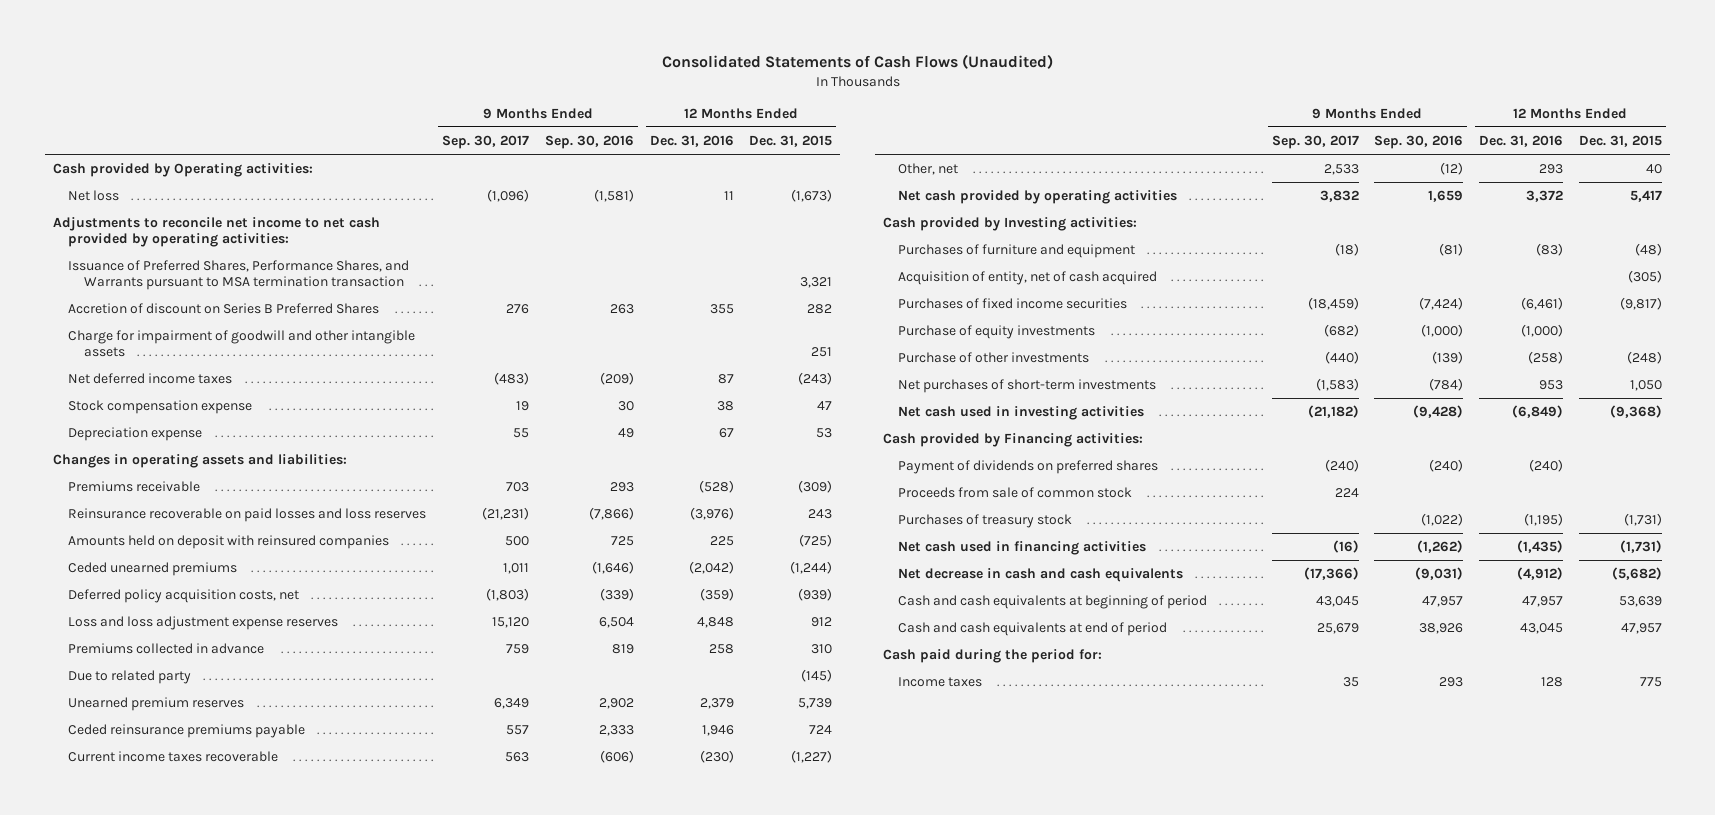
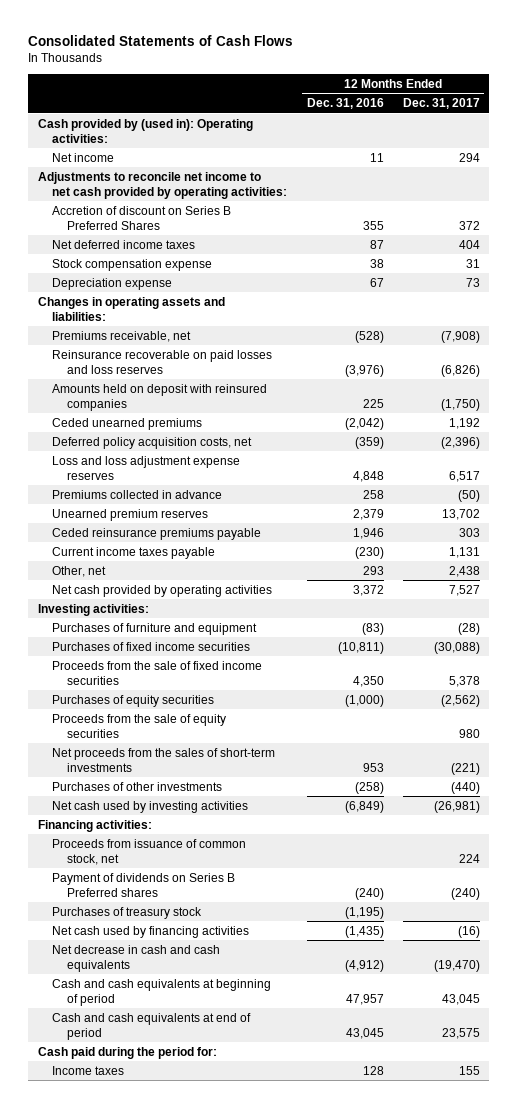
- Consolidated Statements of Cash Flows (Unaudited)
+ Consolidated Statements of Cash Flows
- | 9 Months Ended Sep. 30, 2017 | 9 Months Ended Sep. 30, 2016 | 12 Months Ended Dec. 31, 2016 | 12 Months Ended Dec. 31, 2015
+ | 12 Months Ended Dec. 31, 2016 | 12 Months Ended Dec. 31, 2017
- Cash provided by Operating activities:
- Net loss | (1,096) | (1,581) | 11 | (1,673)
+ Cash provided by (used in): Operating activities:
+ Net income | 11 | 294
- Issuance of Preferred Shares, Performance Shares, and Warrants pursuant to MSA termination transaction | | | | 3,321
- Charge for impairment of goodwill and other intangible assets | | | | 251
- Premiums receivable | 703 | 293 | (528) | (309)
+ Premiums receivable, net | (528) | (7,908)
- Due to related party | | | | (145)
- Current income taxes recoverable | 563 | (606) | (230) | (1,227)
+ Current income taxes payable | (230) | 1,131
- Cash provided by Investing activities:
+ Investing activities:
- Acquisition of entity, net of cash acquired | | | | (305)
- Purchases of fixed income securities | (18,459) | (7,424) | (6,461) | (9,817)
- Purchase of equity investments | (682) | (1,000) | (1,000) |
- Purchase of other investments | (440) | (139) | (258) | (248)
- Net purchases of short-term investments | (1,583) | (784) | 953 | 1,050
- Net cash used in investing activities | (21,182) | (9,428) | (6,849) | (9,368)
- Cash provided by Financing activities:
- Payment of dividends on preferred shares | (240) | (240) | (240) |
- Proceeds from sale of common stock | 224 | | |
+ Purchases of fixed income securities | (10,811) | (30,088)
+ Proceeds from the sale of fixed income securities | 4,350 | 5,378
+ Purchases of equity securities | (1,000) | (2,562)
+ Proceeds from the sale of equity securities | | 980
+ Net proceeds from the sales of short-term investments | 953 | (221)
+ Purchases of other investments | (258) | (440)
+ Net cash used by investing activities | (6,849) | (26,981)
+ Financing activities:
+ Proceeds from issuance of common stock, net | | 224
+ Payment of dividends on Series B Preferred shares | (240) | (240)
- Net cash used in financing activities | (16) | (1,262) | (1,435) | (1,731)
+ Net cash used by financing activities | (1,435) | (16)

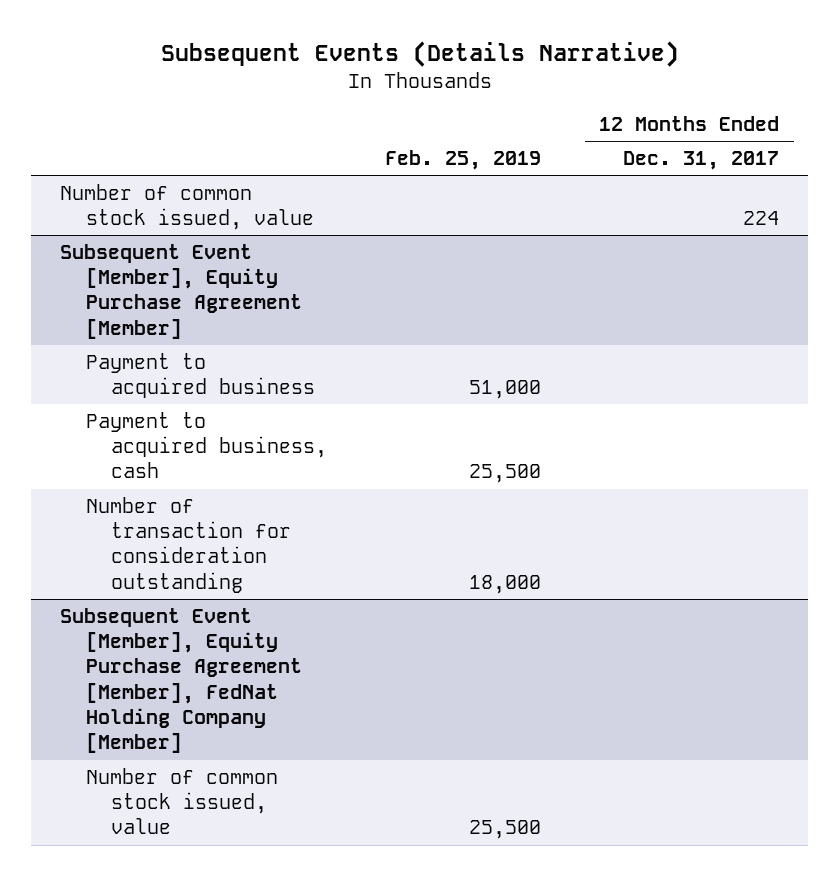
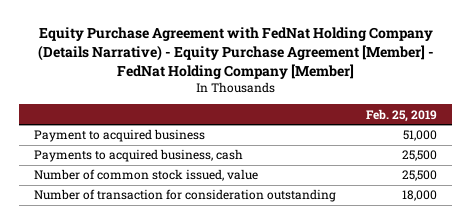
- Subsequent Events (Details Narrative)
+ Equity Purchase Agreement with FedNat Holding Company (Details Narrative) - Equity Purchase Agreement [Member] - FedNat Holding Company [Member]
- | Feb. 25, 2019 | 12 Months Ended Dec. 31, 2017
+ | Feb. 25, 2019
- Number of common stock issued, value | | 224
- Subsequent Event [Member], Equity Purchase Agreement [Member]
- Payment to acquired business, cash | 25,500 |
- Number of transaction for consideration outstanding | 18,000 |
- Subsequent Event [Member], Equity Purchase Agreement [Member], FedNat Holding Company [Member]
+ Payments to acquired business, cash | 25,500
+ Number of transaction for consideration outstanding | 18,000

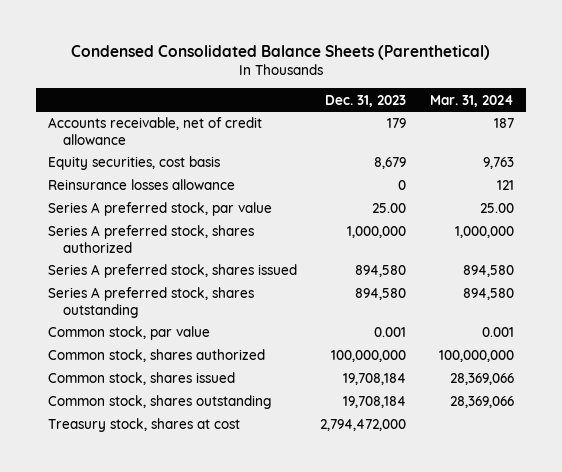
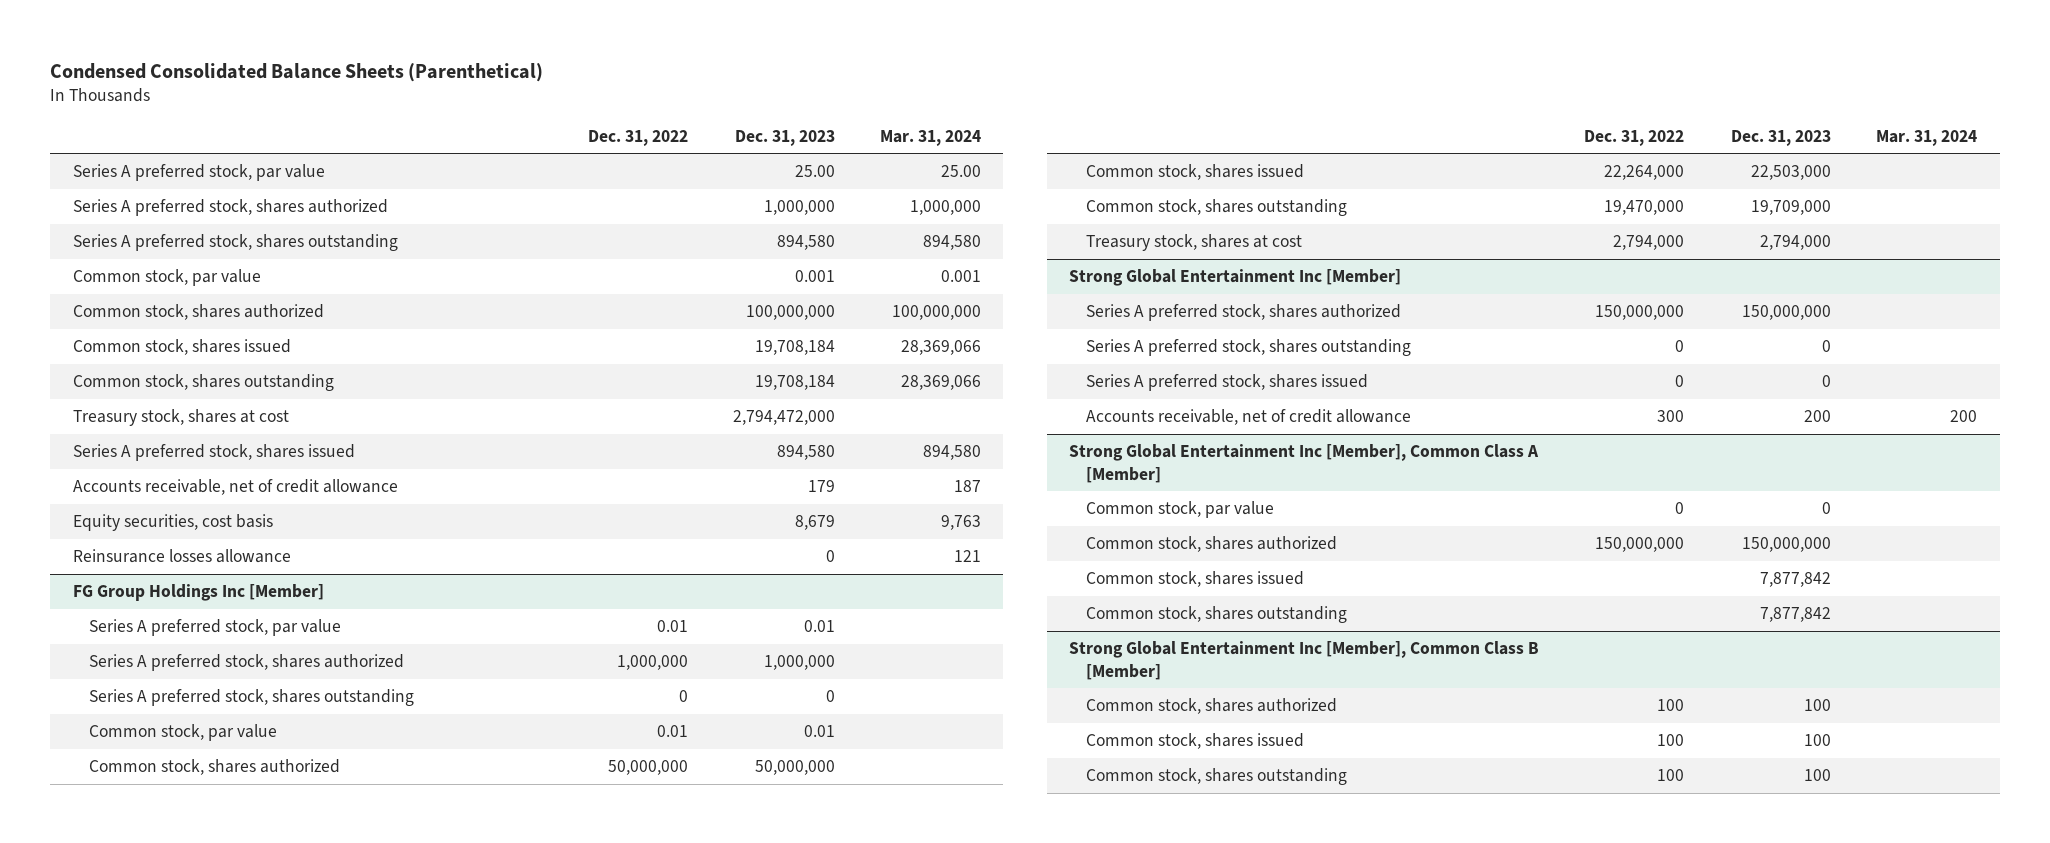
- | Dec. 31, 2023 | Mar. 31, 2024
+ | Dec. 31, 2022 | Dec. 31, 2023 | Mar. 31, 2024
moved down: Series A preferred stock, shares issued | | 894,580 | 894,580
moved down: Accounts receivable, net of credit allowance | | 179 | 187
moved down: Equity securities, cost basis | | 8,679 | 9,763
moved down: Reinsurance losses allowance | | 0 | 121
+ FG Group Holdings Inc [Member]
+ Series A preferred stock, par value | 0.01 | 0.01 |
+ Series A preferred stock, shares authorized | 1,000,000 | 1,000,000 |
+ Series A preferred stock, shares outstanding | 0 | 0 |
+ Common stock, par value | 0.01 | 0.01 |
+ Common stock, shares authorized | 50,000,000 | 50,000,000 |
+ Common stock, shares issued | 22,264,000 | 22,503,000 |
+ Common stock, shares outstanding | 19,470,000 | 19,709,000 |
+ Treasury stock, shares at cost | 2,794,000 | 2,794,000 |
+ Strong Global Entertainment Inc [Member]
+ Series A preferred stock, shares authorized | 150,000,000 | 150,000,000 |
+ Series A preferred stock, shares outstanding | 0 | 0 |
+ Series A preferred stock, shares issued | 0 | 0 |
+ Accounts receivable, net of credit allowance | 300 | 200 | 200
+ Strong Global Entertainment Inc [Member], Common Class A [Member]
+ Common stock, par value | 0 | 0 |
+ Common stock, shares authorized | 150,000,000 | 150,000,000 |
+ Common stock, shares issued | | 7,877,842 |
+ Common stock, shares outstanding | | 7,877,842 |
+ Strong Global Entertainment Inc [Member], Common Class B [Member]
+ Common stock, shares authorized | 100 | 100 |
+ Common stock, shares issued | 100 | 100 |
+ Common stock, shares outstanding | 100 | 100 |

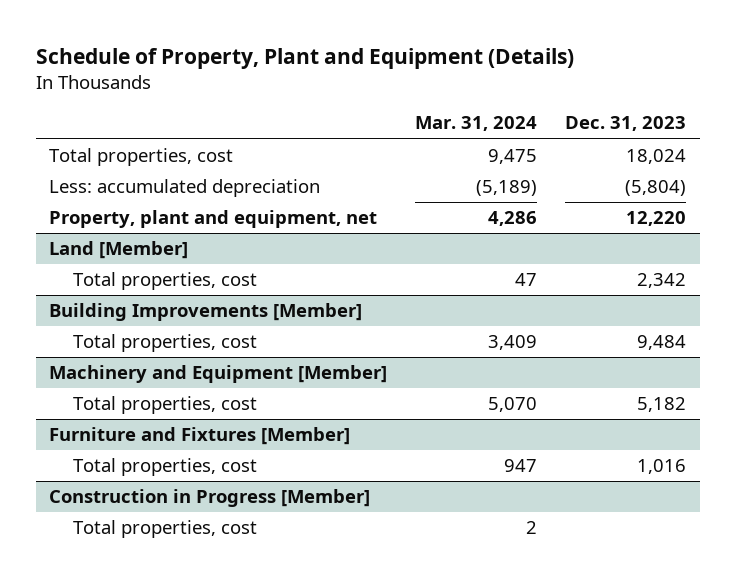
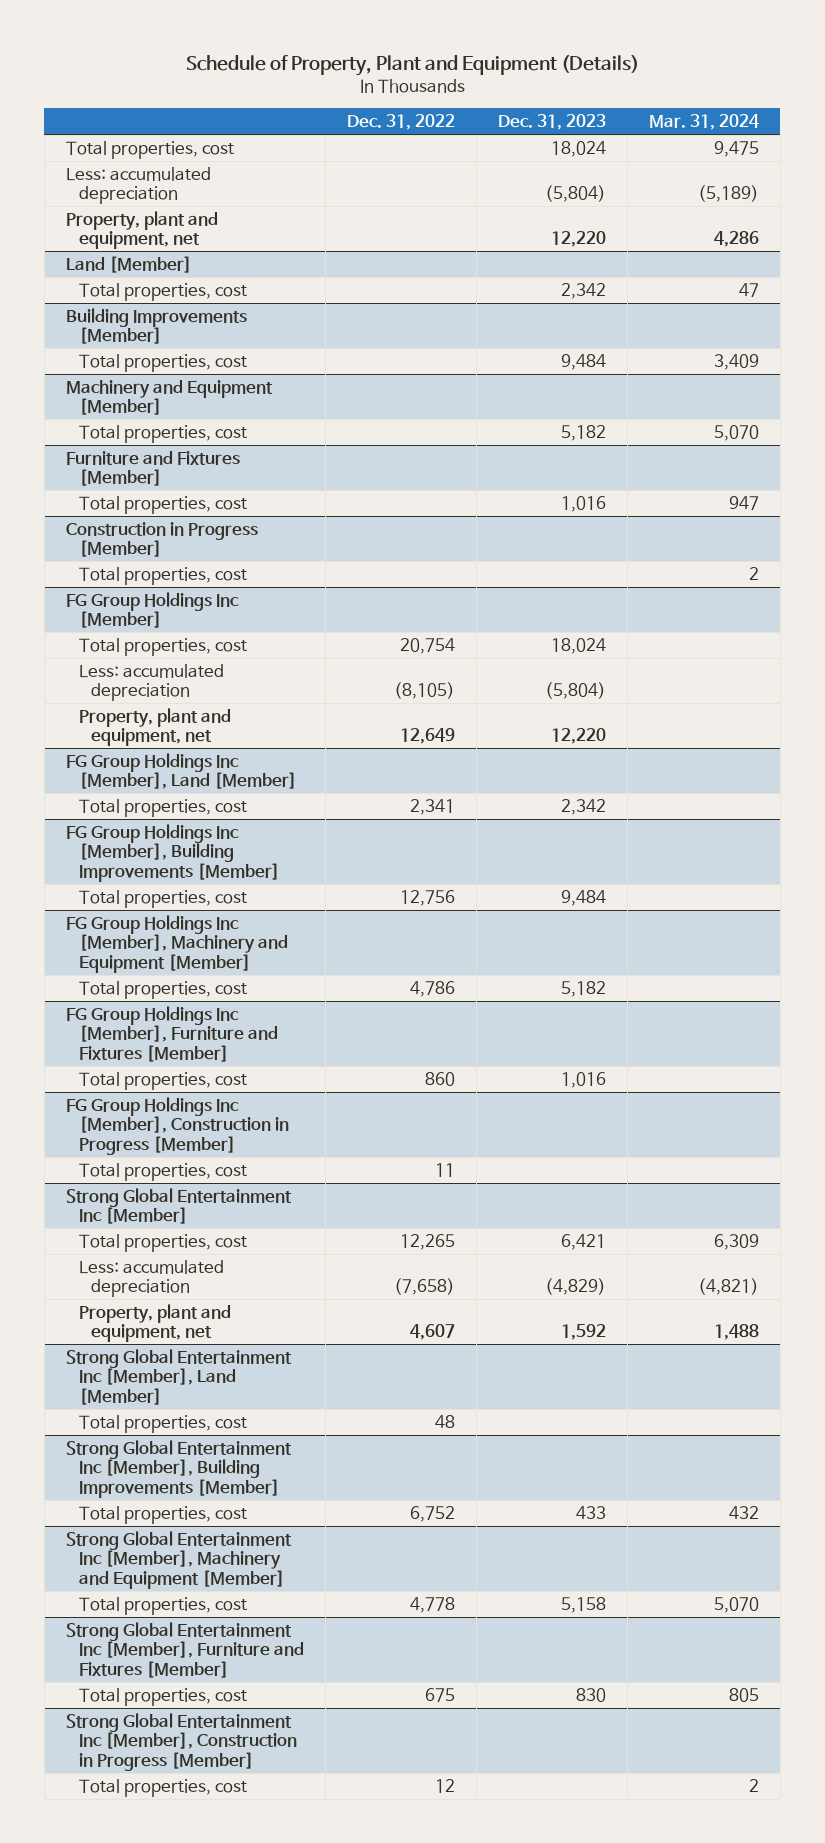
- | Mar. 31, 2024 | Dec. 31, 2023
+ | Dec. 31, 2022 | Dec. 31, 2023 | Mar. 31, 2024
+ FG Group Holdings Inc [Member]
+ Total properties, cost | 20,754 | 18,024 |
+ Less: accumulated depreciation | (8,105) | (5,804) |
+ Property, plant and equipment, net | 12,649 | 12,220 |
+ FG Group Holdings Inc [Member], Land [Member]
+ Total properties, cost | 2,341 | 2,342 |
+ FG Group Holdings Inc [Member], Building Improvements [Member]
+ Total properties, cost | 12,756 | 9,484 |
+ FG Group Holdings Inc [Member], Machinery and Equipment [Member]
+ Total properties, cost | 4,786 | 5,182 |
+ FG Group Holdings Inc [Member], Furniture and Fixtures [Member]
+ Total properties, cost | 860 | 1,016 |
+ FG Group Holdings Inc [Member], Construction in Progress [Member]
+ Total properties, cost | 11 | |
+ Strong Global Entertainment Inc [Member]
+ Total properties, cost | 12,265 | 6,421 | 6,309
+ Less: accumulated depreciation | (7,658) | (4,829) | (4,821)
+ Property, plant and equipment, net | 4,607 | 1,592 | 1,488
+ Strong Global Entertainment Inc [Member], Land [Member]
+ Total properties, cost | 48 | |
+ Strong Global Entertainment Inc [Member], Building Improvements [Member]
+ Total properties, cost | 6,752 | 433 | 432
+ Strong Global Entertainment Inc [Member], Machinery and Equipment [Member]
+ Total properties, cost | 4,778 | 5,158 | 5,070
+ Strong Global Entertainment Inc [Member], Furniture and Fixtures [Member]
+ Total properties, cost | 675 | 830 | 805
+ Strong Global Entertainment Inc [Member], Construction in Progress [Member]
+ Total properties, cost | 12 | | 2

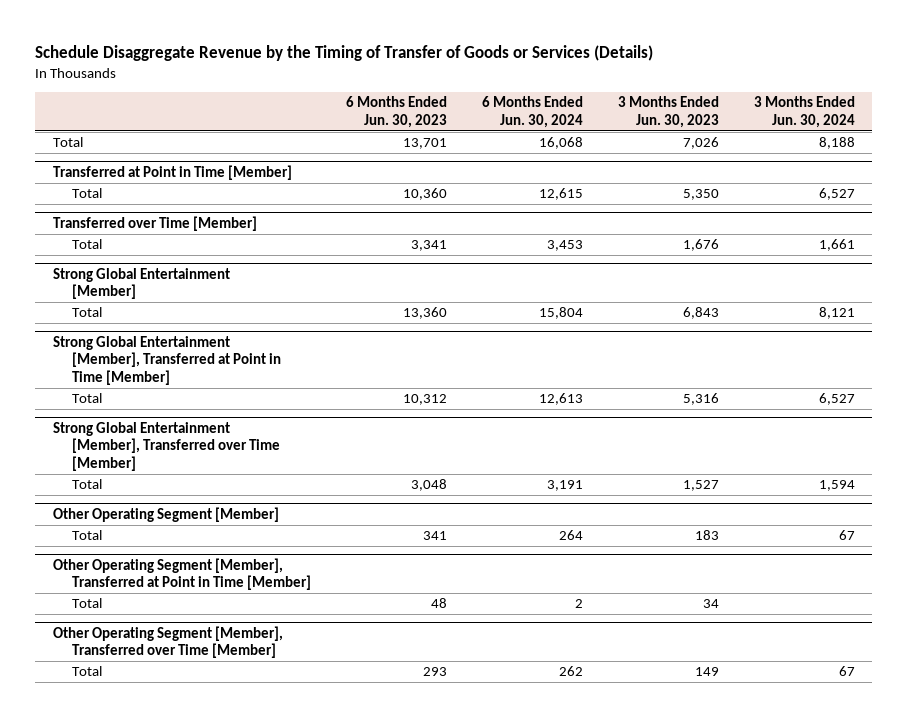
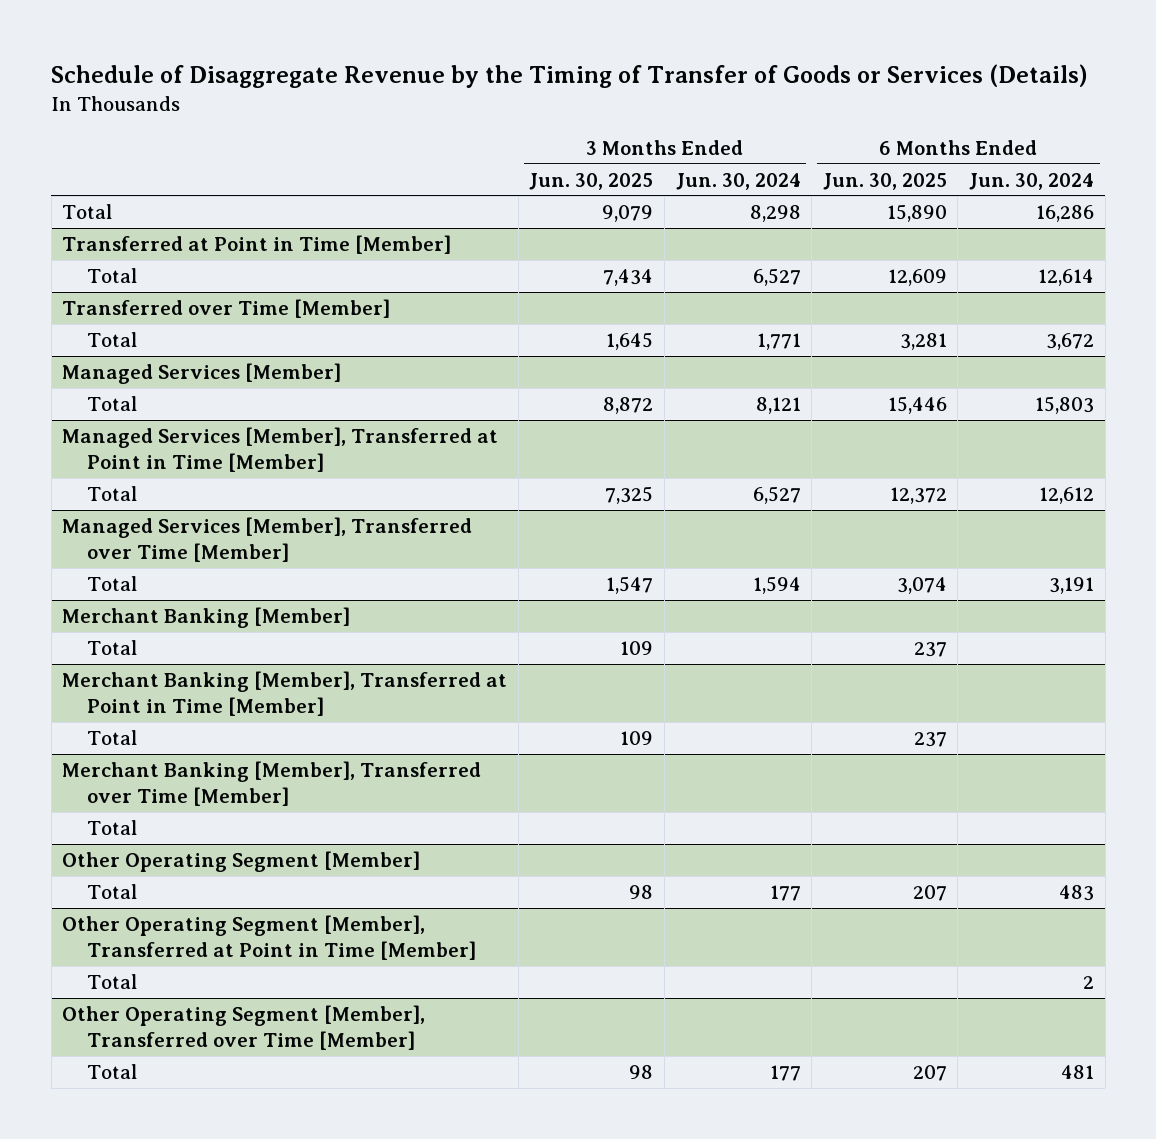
- Schedule Disaggregate Revenue by the Timing of Transfer of Goods or Services (Details)
+ Schedule of Disaggregate Revenue by the Timing of Transfer of Goods or Services (Details)
- | 6 Months Ended Jun. 30, 2023 | 6 Months Ended Jun. 30, 2024 | 3 Months Ended Jun. 30, 2023 | 3 Months Ended Jun. 30, 2024
+ | 3 Months Ended Jun. 30, 2025 | 3 Months Ended Jun. 30, 2024 | 6 Months Ended Jun. 30, 2025 | 6 Months Ended Jun. 30, 2024
- Total | 13,701 | 16,068 | 7,026 | 8,188
+ Total | 9,079 | 8,298 | 15,890 | 16,286
@ Transferred at Point in Time [Member]
- Total | 10,360 | 12,615 | 5,350 | 6,527
+ Total | 7,434 | 6,527 | 12,609 | 12,614
@ Transferred over Time [Member]
- Total | 3,341 | 3,453 | 1,676 | 1,661
- Strong Global Entertainment [Member]
- Total | 13,360 | 15,804 | 6,843 | 8,121
- Strong Global Entertainment [Member], Transferred at Point in Time [Member]
- Total | 10,312 | 12,613 | 5,316 | 6,527
- Strong Global Entertainment [Member], Transferred over Time [Member]
@ Transferred over Time [Member]
+ Total | 1,645 | 1,771 | 3,281 | 3,672
+ Managed Services [Member]
+ Total | 8,872 | 8,121 | 15,446 | 15,803
+ Managed Services [Member], Transferred at Point in Time [Member]
+ Total | 7,325 | 6,527 | 12,372 | 12,612
+ Managed Services [Member], Transferred over Time [Member]
+ Merchant Banking [Member]
+ Total | 109 | | 237 |
+ Merchant Banking [Member], Transferred at Point in Time [Member]
+ Total | 109 | | 237 |
+ Merchant Banking [Member], Transferred over Time [Member]
+ Total
@ Other Operating Segment [Member]
- Total | 341 | 264 | 183 | 67
+ Total | 98 | 177 | 207 | 483
@ Other Operating Segment [Member], Transferred over Time [Member]
- Total | 293 | 262 | 149 | 67
+ Total | 98 | 177 | 207 | 481

